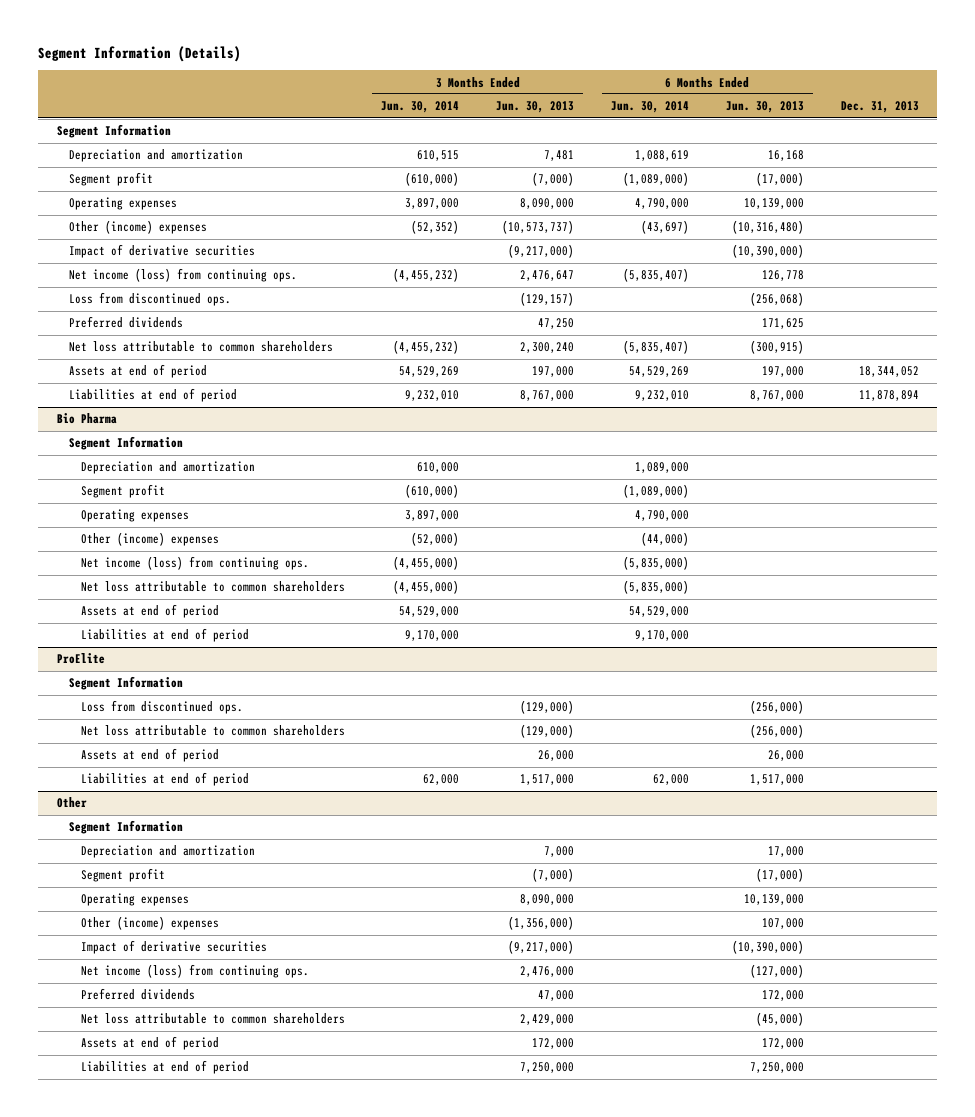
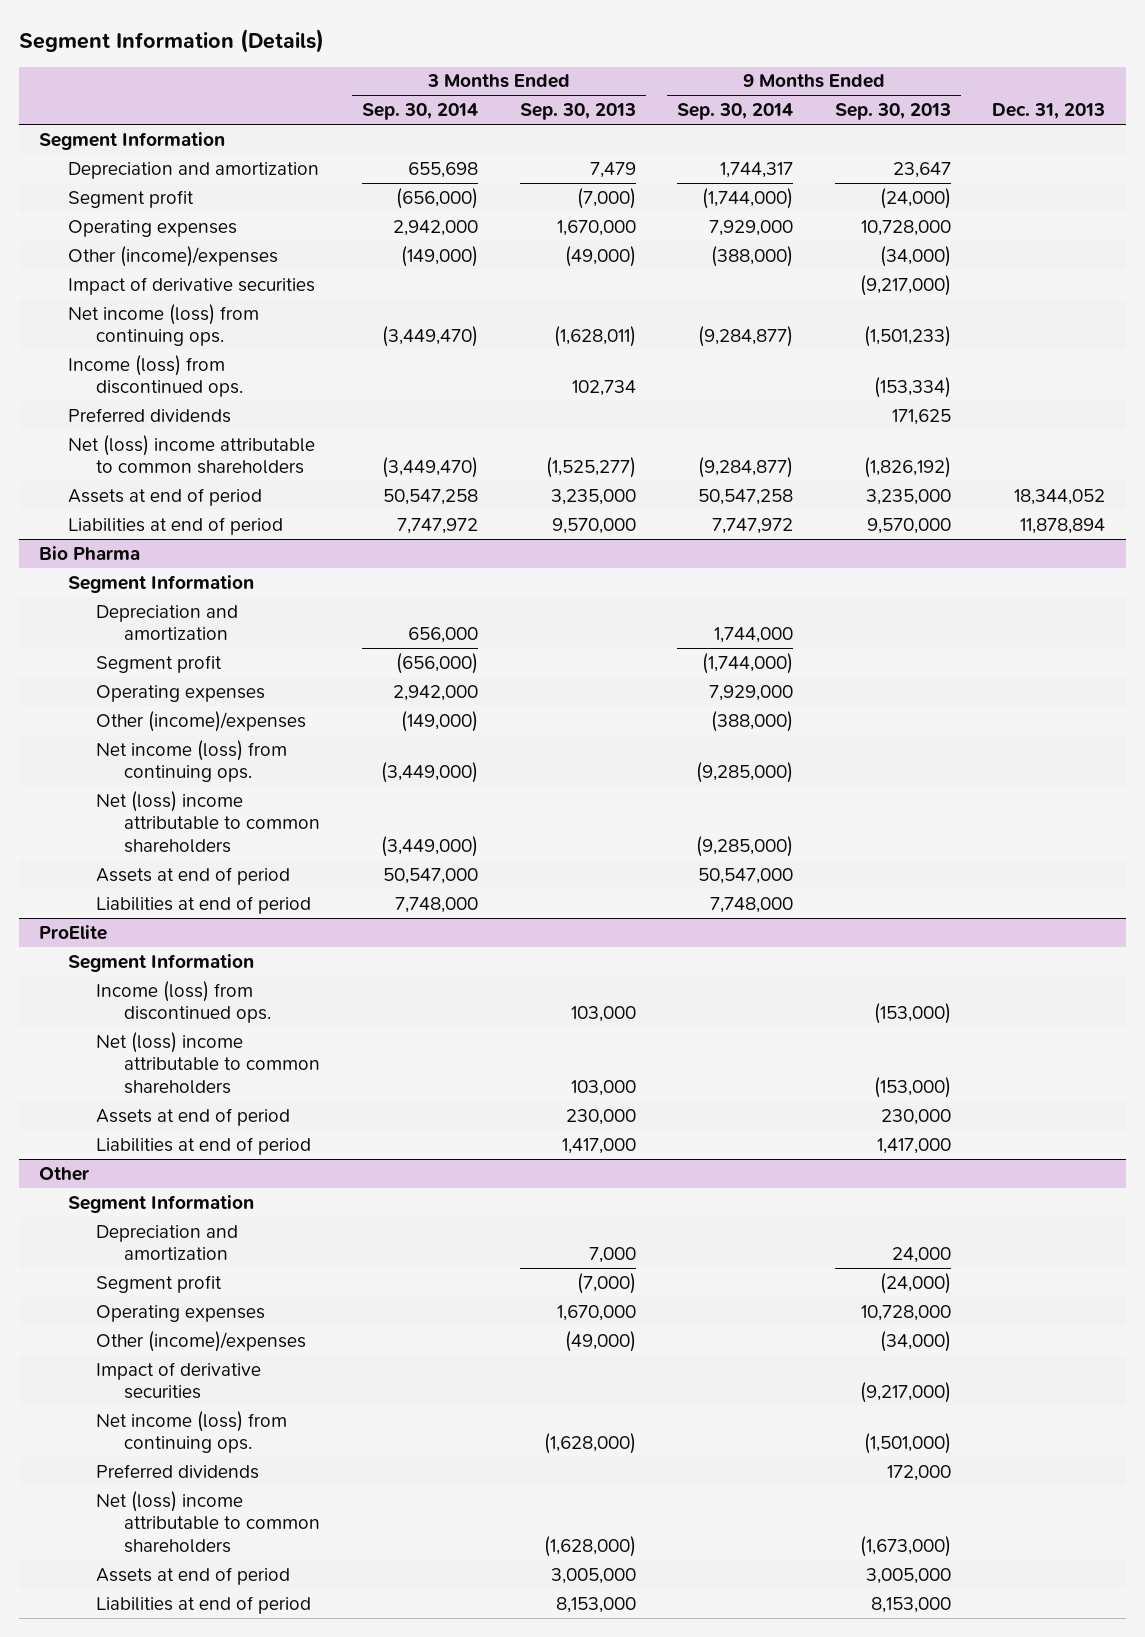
- | 3 Months Ended Jun. 30, 2014 | 3 Months Ended Jun. 30, 2013 | 6 Months Ended Jun. 30, 2014 | 6 Months Ended Jun. 30, 2013 | Dec. 31, 2013
+ | 3 Months Ended Sep. 30, 2014 | 3 Months Ended Sep. 30, 2013 | 9 Months Ended Sep. 30, 2014 | 9 Months Ended Sep. 30, 2013 | Dec. 31, 2013
- Other (income) expenses | (52,352) | (10,573,737) | (43,697) | (10,316,480) |
+ Other (income)/expenses | (149,000) | (49,000) | (388,000) | (34,000) |
- Loss from discontinued ops. | | (129,157) | | (256,068) |
+ Income (loss) from discontinued ops. | | 102,734 | | (153,334) |
- Net loss attributable to common shareholders | (4,455,232) | 2,300,240 | (5,835,407) | (300,915) |
+ Net (loss) income attributable to common shareholders | (3,449,470) | (1,525,277) | (9,284,877) | (1,826,192) |
@ Bio Pharma
- Other (income) expenses | (52,000) | | (44,000) | |
+ Other (income)/expenses | (149,000) | | (388,000) | |
- Net loss attributable to common shareholders | (4,455,000) | | (5,835,000) | |
+ Net (loss) income attributable to common shareholders | (3,449,000) | | (9,285,000) | |
@ ProElite
- Loss from discontinued ops. | | (129,000) | | (256,000) |
- Net loss attributable to common shareholders | | (129,000) | | (256,000) |
+ Income (loss) from discontinued ops. | | 103,000 | | (153,000) |
+ Net (loss) income attributable to common shareholders | | 103,000 | | (153,000) |
@ Other
- Other (income) expenses | | (1,356,000) | | 107,000 |
+ Other (income)/expenses | | (49,000) | | (34,000) |
- Net loss attributable to common shareholders | | 2,429,000 | | (45,000) |
+ Net (loss) income attributable to common shareholders | | (1,628,000) | | (1,673,000) |

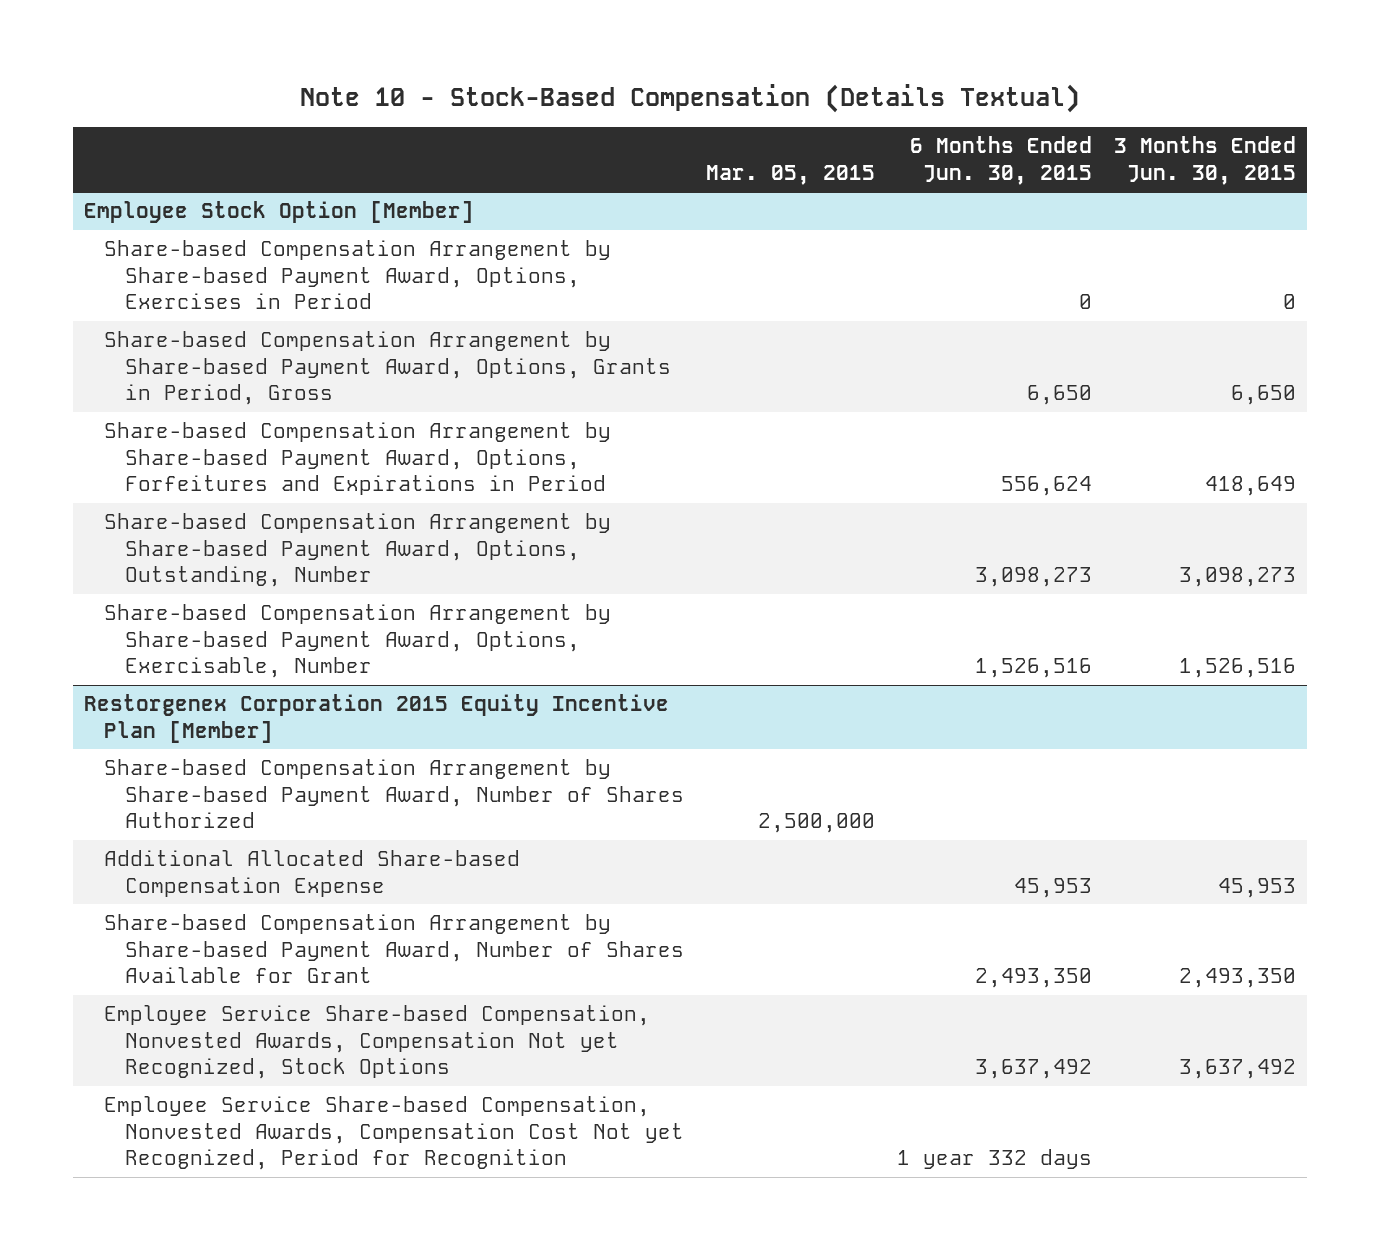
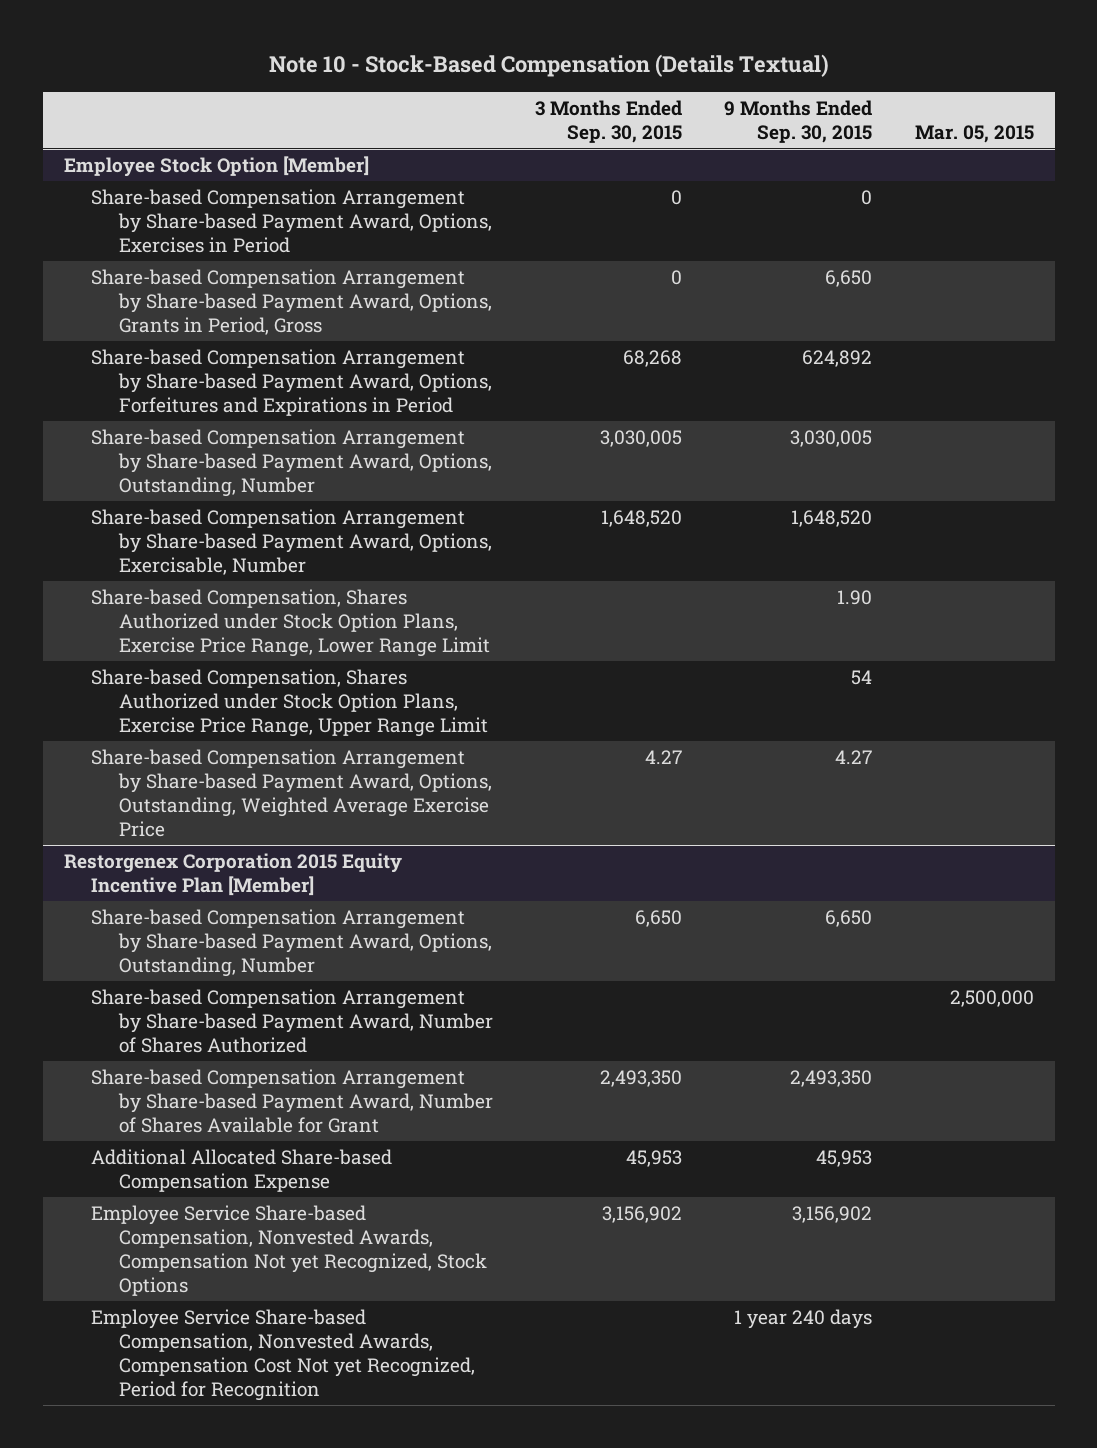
- | Mar. 05, 2015 | 6 Months Ended Jun. 30, 2015 | 3 Months Ended Jun. 30, 2015
+ | 3 Months Ended Sep. 30, 2015 | 9 Months Ended Sep. 30, 2015 | Mar. 05, 2015
@ Employee Stock Option [Member]
+ Share-based Compensation, Shares Authorized under Stock Option Plans, Exercise Price Range, Lower Range Limit | | 1.90 |
+ Share-based Compensation, Shares Authorized under Stock Option Plans, Exercise Price Range, Upper Range Limit | | 54 |
+ Share-based Compensation Arrangement by Share-based Payment Award, Options, Outstanding, Weighted Average Exercise Price | 4.27 | 4.27 |
@ Restorgenex Corporation 2015 Equity Incentive Plan [Member]
+ Share-based Compensation Arrangement by Share-based Payment Award, Options, Outstanding, Number | 6,650 | 6,650 |
moved down: Additional Allocated Share-based Compensation Expense | 45,953 | 45,953 |

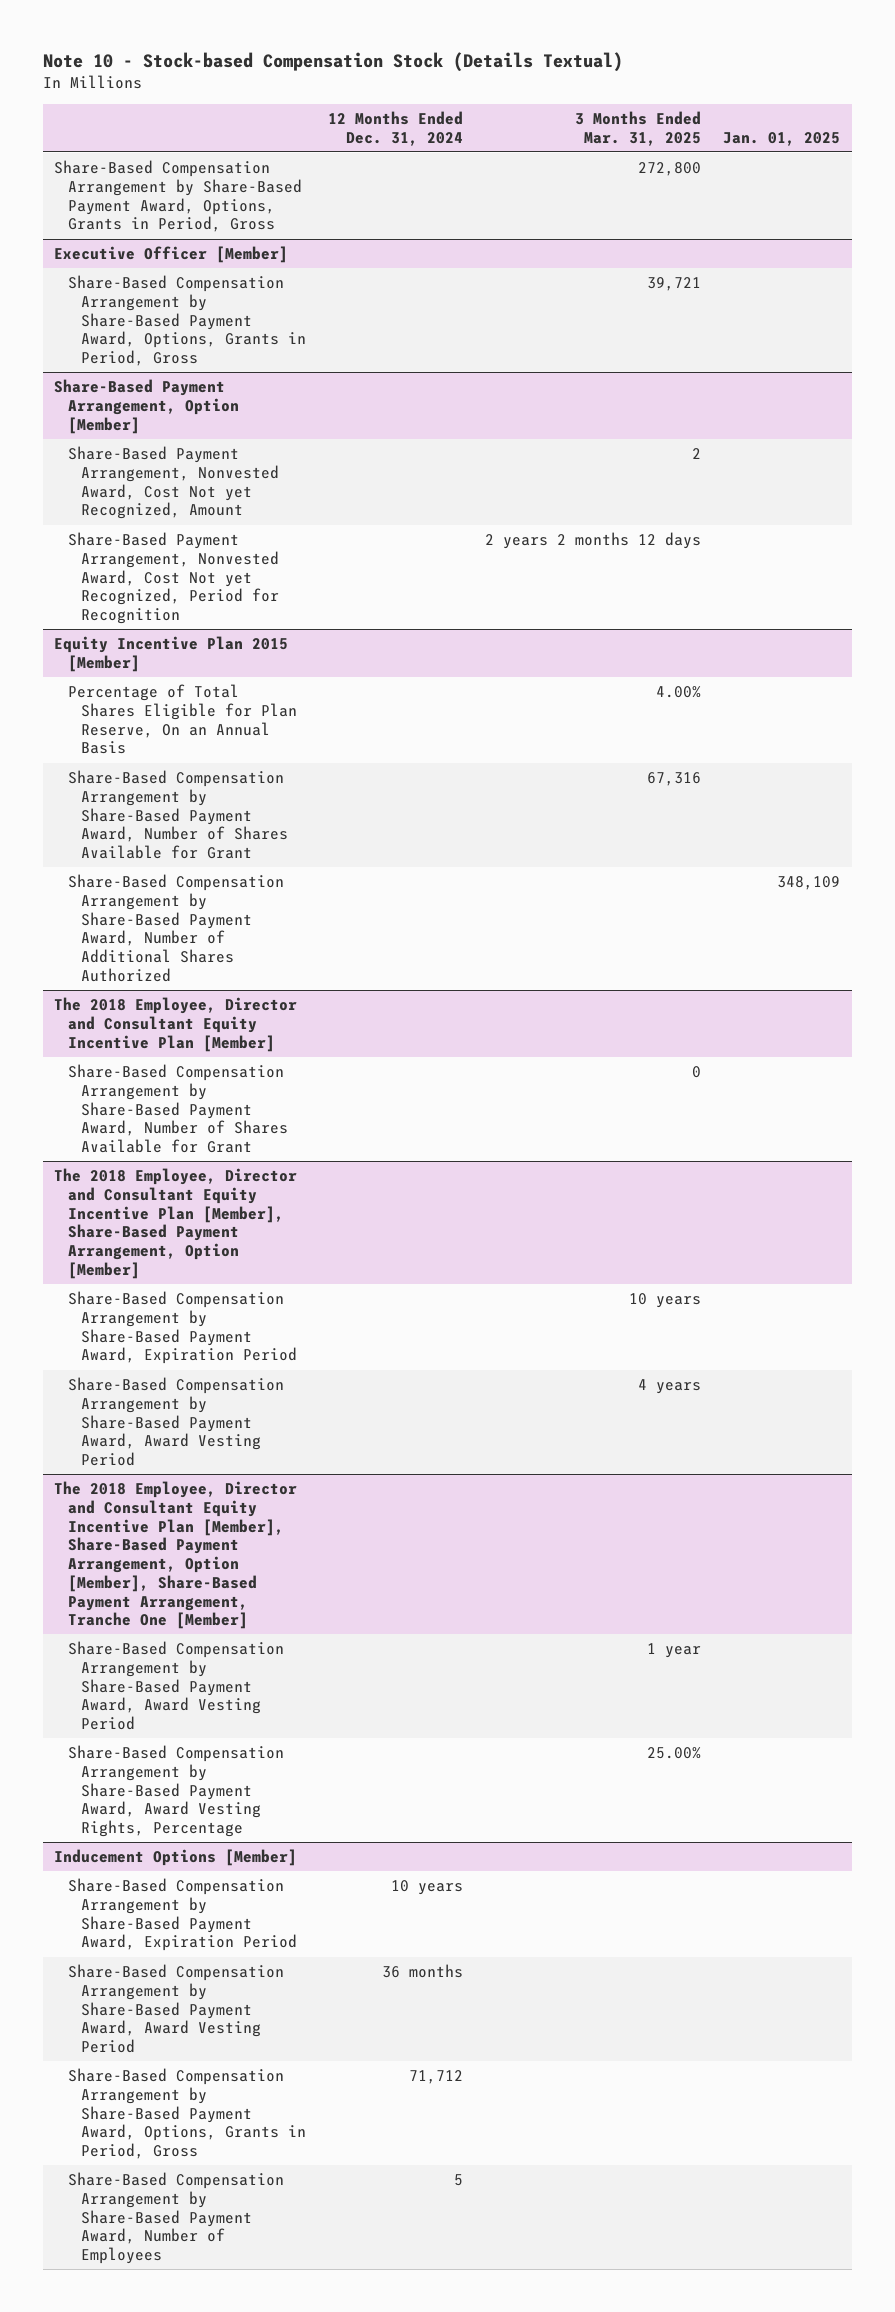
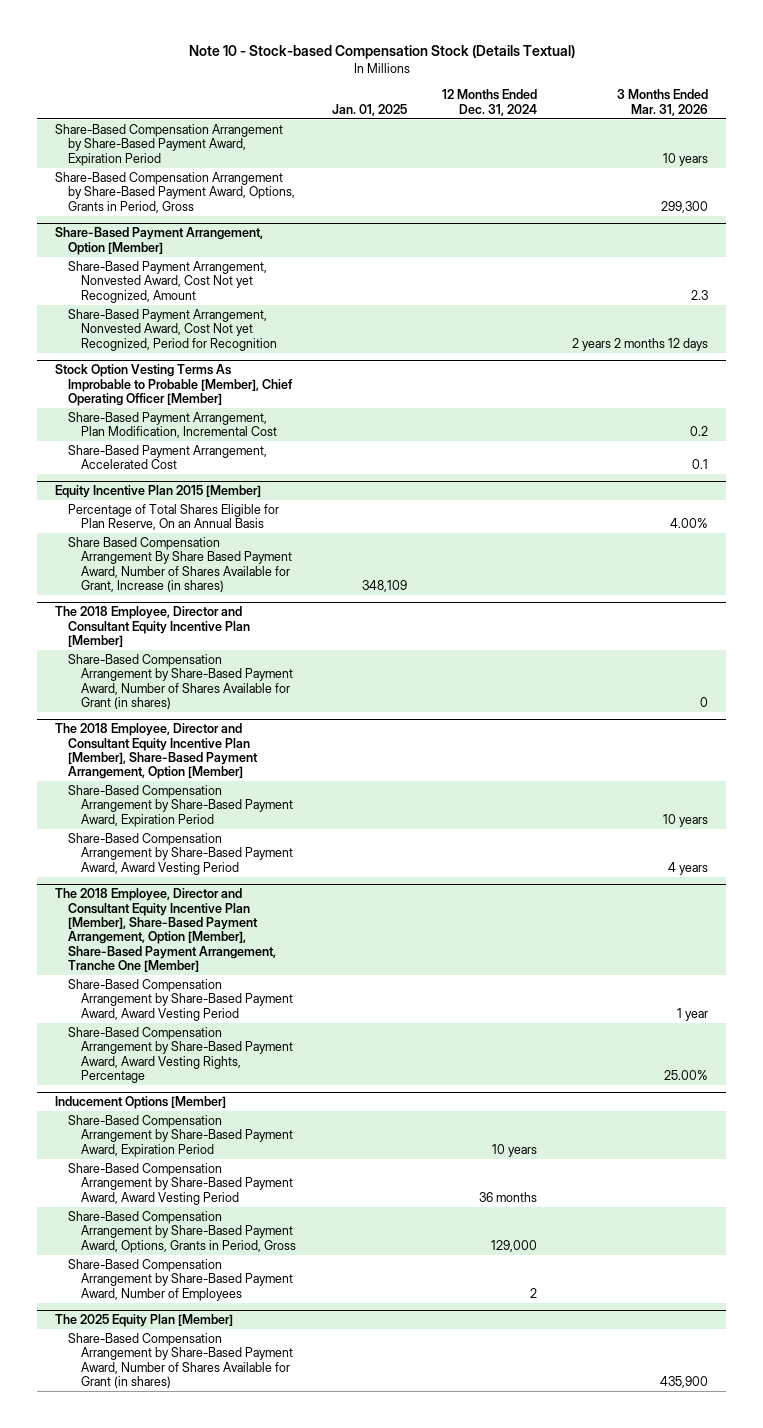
- | 12 Months Ended Dec. 31, 2024 | 3 Months Ended Mar. 31, 2025 | Jan. 01, 2025
+ | Jan. 01, 2025 | 12 Months Ended Dec. 31, 2024 | 3 Months Ended Mar. 31, 2026
+ Share-Based Compensation Arrangement by Share-Based Payment Award, Expiration Period | | | 10 years
- Executive Officer [Member]
- Share-Based Compensation Arrangement by Share-Based Payment Award, Options, Grants in Period, Gross | | 39,721 |
+ Stock Option Vesting Terms As Improbable to Probable [Member], Chief Operating Officer [Member]
+ Share-Based Payment Arrangement, Plan Modification, Incremental Cost | | | 0.2
+ Share-Based Payment Arrangement, Accelerated Cost | | | 0.1
@ Equity Incentive Plan 2015 [Member]
- Share-Based Compensation Arrangement by Share-Based Payment Award, Number of Shares Available for Grant | | 67,316 |
- Share-Based Compensation Arrangement by Share-Based Payment Award, Number of Additional Shares Authorized | | | 348,109
+ Share Based Compensation Arrangement By Share Based Payment Award, Number of Shares Available for Grant, Increase (in shares) | 348,109 | |
@ The 2018 Employee, Director and Consultant Equity Incentive Plan [Member]
- Share-Based Compensation Arrangement by Share-Based Payment Award, Number of Shares Available for Grant | | 0 |
+ Share-Based Compensation Arrangement by Share-Based Payment Award, Number of Shares Available for Grant (in shares) | | | 0
@ Inducement Options [Member]
- Share-Based Compensation Arrangement by Share-Based Payment Award, Options, Grants in Period, Gross | 71,712 | |
- Share-Based Compensation Arrangement by Share-Based Payment Award, Number of Employees | 5 | |
+ Share-Based Compensation Arrangement by Share-Based Payment Award, Options, Grants in Period, Gross | | 129,000 |
+ Share-Based Compensation Arrangement by Share-Based Payment Award, Number of Employees | | 2 |
+ The 2025 Equity Plan [Member]
+ Share-Based Compensation Arrangement by Share-Based Payment Award, Number of Shares Available for Grant (in shares) | | | 435,900

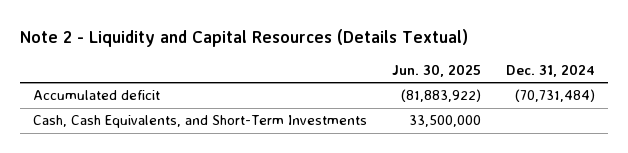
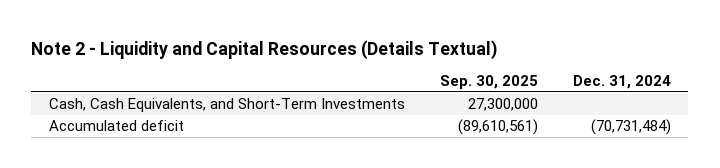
- | Jun. 30, 2025 | Dec. 31, 2024
+ | Sep. 30, 2025 | Dec. 31, 2024
moved down: Accumulated deficit | (89,610,561) | (70,731,484)

